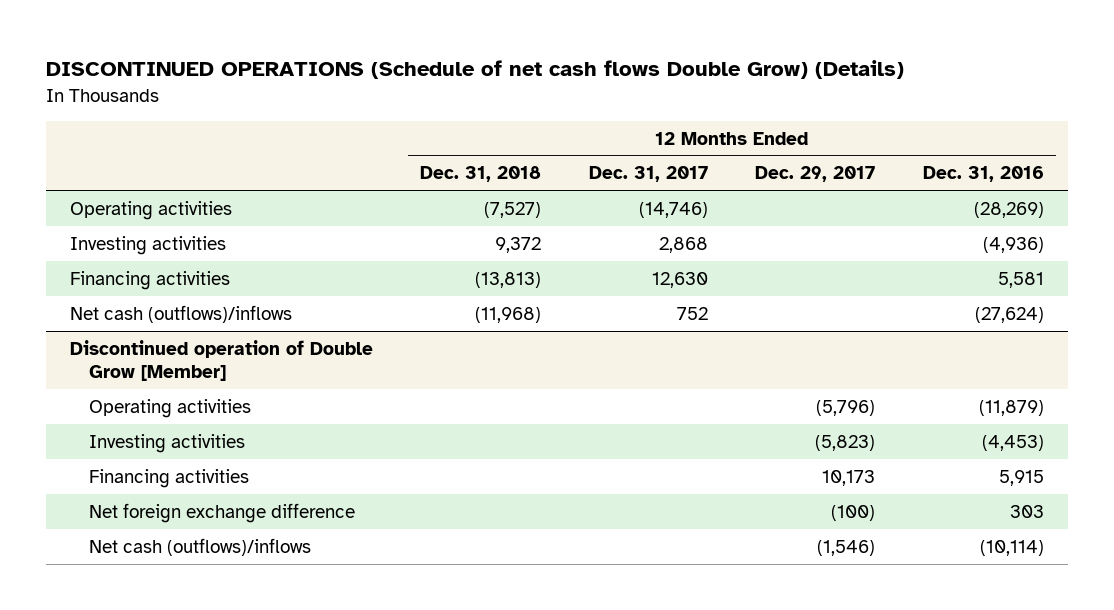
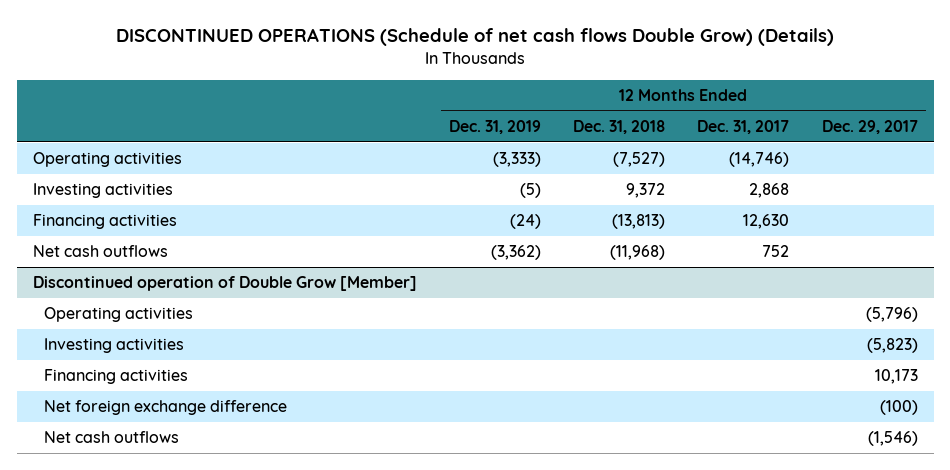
- | 12 Months Ended Dec. 31, 2018 | 12 Months Ended Dec. 31, 2017 | 12 Months Ended Dec. 29, 2017 | 12 Months Ended Dec. 31, 2016
+ | 12 Months Ended Dec. 31, 2019 | 12 Months Ended Dec. 31, 2018 | 12 Months Ended Dec. 31, 2017 | 12 Months Ended Dec. 29, 2017
- Net cash (outflows)/inflows | (11,968) | 752 | | (27,624)
+ Net cash outflows | (3,362) | (11,968) | 752 |
@ Discontinued operation of Double Grow [Member]
- Net cash (outflows)/inflows | | | (1,546) | (10,114)
+ Net cash outflows | | | | (1,546)

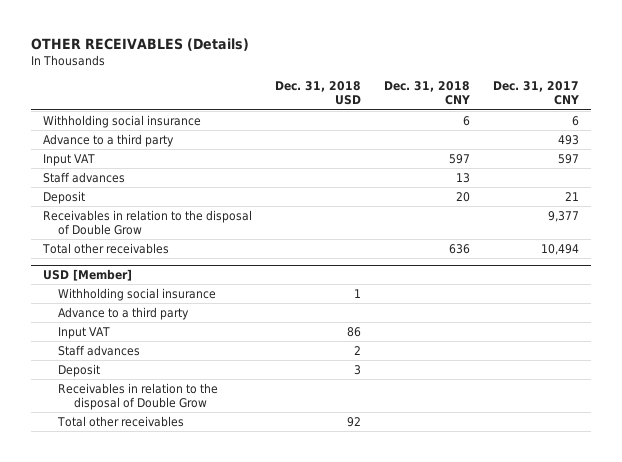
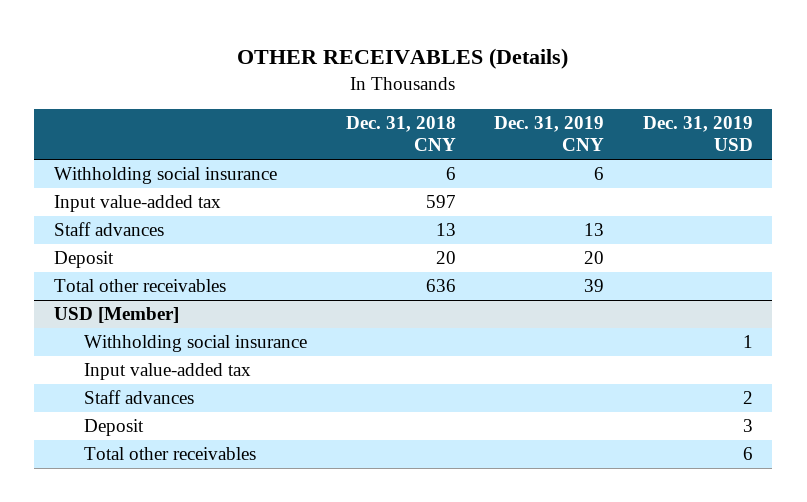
- | Dec. 31, 2018 USD | Dec. 31, 2018 CNY | Dec. 31, 2017 CNY
+ | Dec. 31, 2018 CNY | Dec. 31, 2019 CNY | Dec. 31, 2019 USD
- Advance to a third party | | | 493
- Input VAT | | 597 | 597
+ Input value-added tax | 597 | |
- Receivables in relation to the disposal of Double Grow | | | 9,377
@ USD [Member]
- Advance to a third party
- Input VAT | 86 | |
+ Input value-added tax
- Receivables in relation to the disposal of Double Grow

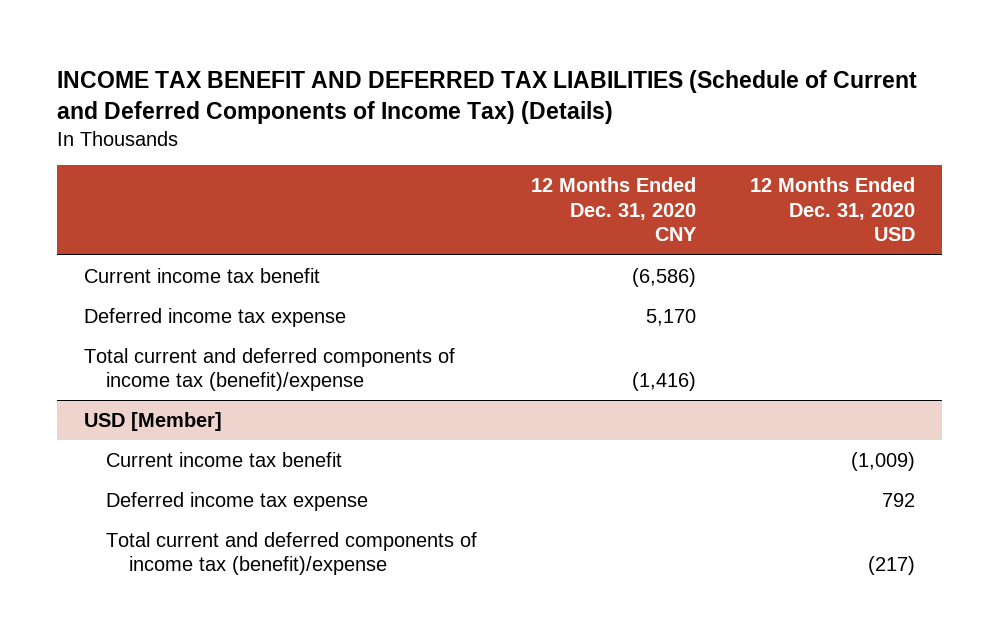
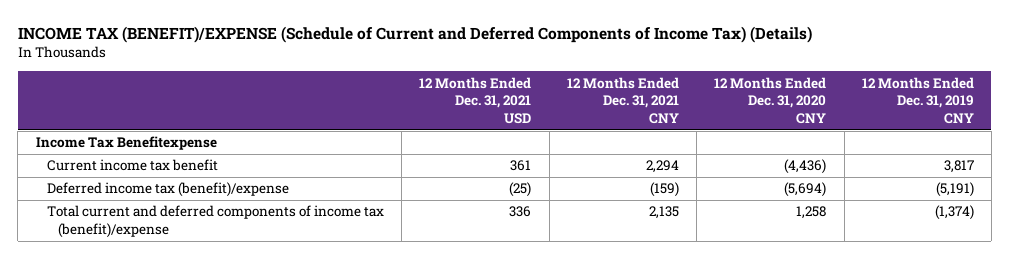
- INCOME TAX BENEFIT AND DEFERRED TAX LIABILITIES (Schedule of Current and Deferred Components of Income Tax) (Details)
+ INCOME TAX (BENEFIT)/EXPENSE (Schedule of Current and Deferred Components of Income Tax) (Details)
- | 12 Months Ended Dec. 31, 2020 CNY | 12 Months Ended Dec. 31, 2020 USD
+ | 12 Months Ended Dec. 31, 2021 USD | 12 Months Ended Dec. 31, 2021 CNY | 12 Months Ended Dec. 31, 2020 CNY | 12 Months Ended Dec. 31, 2019 CNY
- Current income tax benefit | (6,586) |
- Deferred income tax expense | 5,170 |
- Total current and deferred components of income tax (benefit)/expense | (1,416) |
- USD [Member]
- Current income tax benefit | | (1,009)
- Deferred income tax expense | | 792
- Total current and deferred components of income tax (benefit)/expense | | (217)
+ Income Tax Benefitexpense
+ Current income tax benefit | 361 | 2,294 | (4,436) | 3,817
+ Deferred income tax (benefit)/expense | (25) | (159) | (5,694) | (5,191)
+ Total current and deferred components of income tax (benefit)/expense | 336 | 2,135 | 1,258 | (1,374)

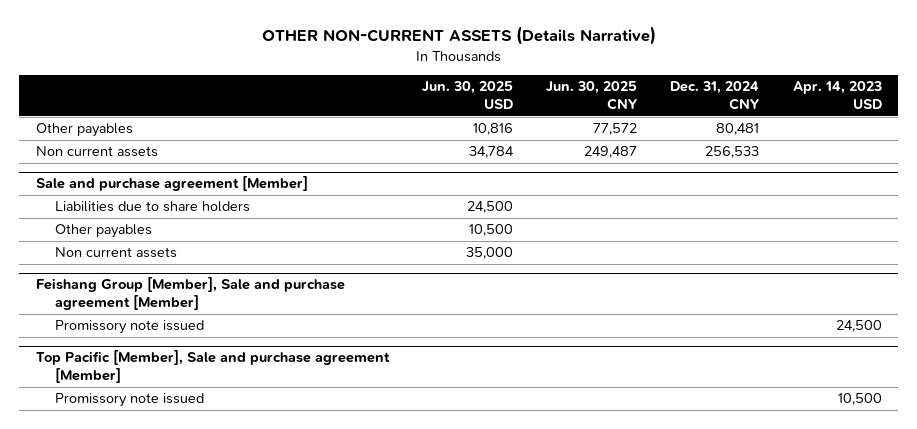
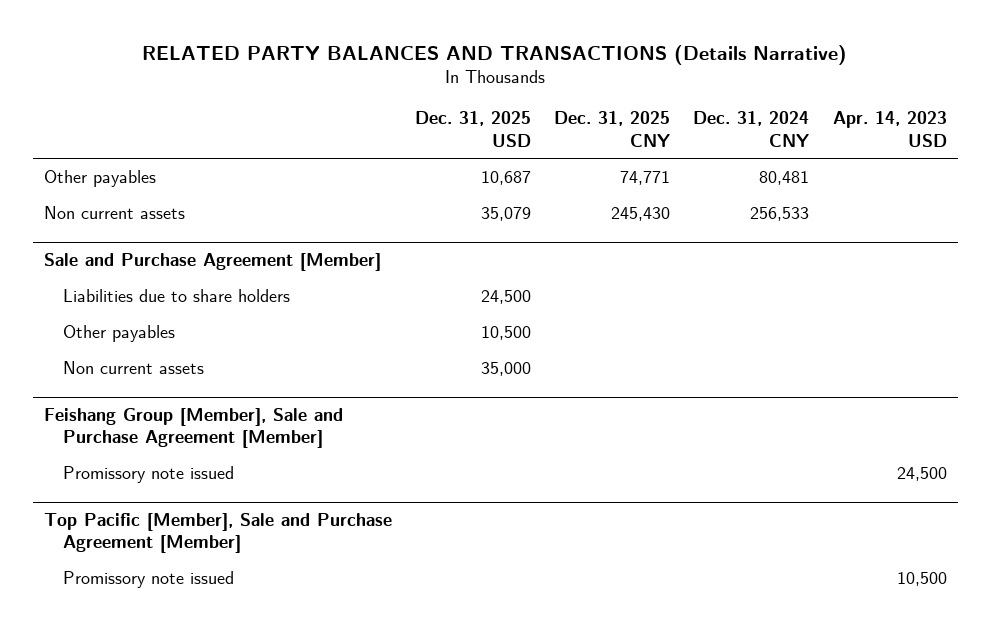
- OTHER NON-CURRENT ASSETS (Details Narrative)
+ RELATED PARTY BALANCES AND TRANSACTIONS (Details Narrative)
- | Jun. 30, 2025 USD | Jun. 30, 2025 CNY | Dec. 31, 2024 CNY | Apr. 14, 2023 USD
+ | Dec. 31, 2025 USD | Dec. 31, 2025 CNY | Dec. 31, 2024 CNY | Apr. 14, 2023 USD
- Sale and purchase agreement [Member]
+ Sale and Purchase Agreement [Member]
- Feishang Group [Member], Sale and purchase agreement [Member]
+ Feishang Group [Member], Sale and Purchase Agreement [Member]
- Top Pacific [Member], Sale and purchase agreement [Member]
+ Top Pacific [Member], Sale and Purchase Agreement [Member]

